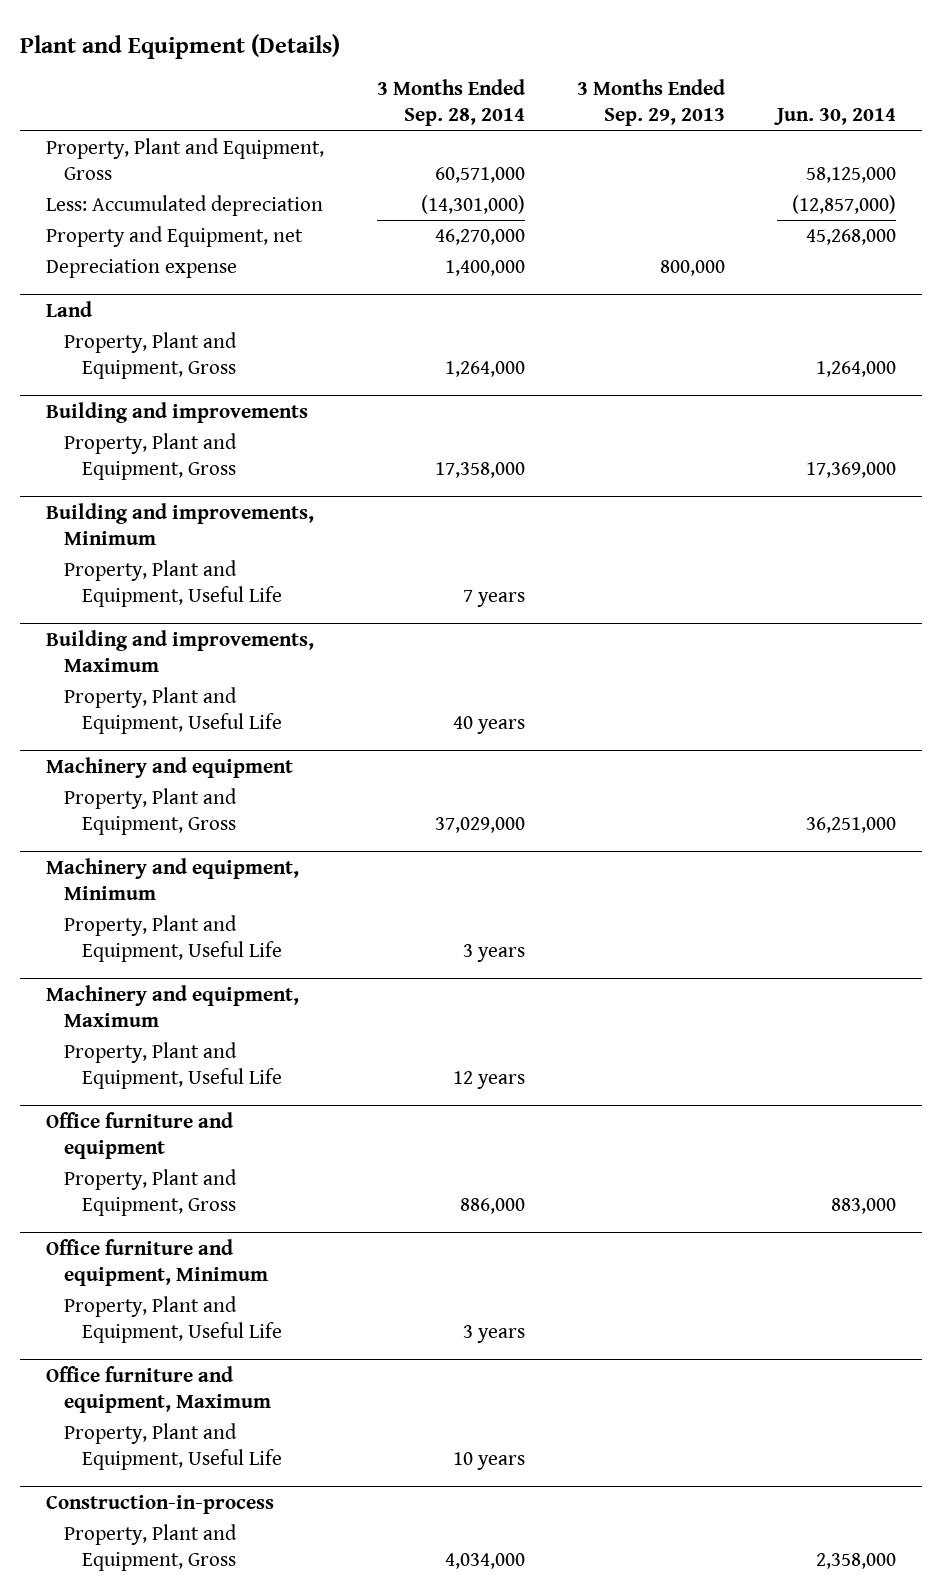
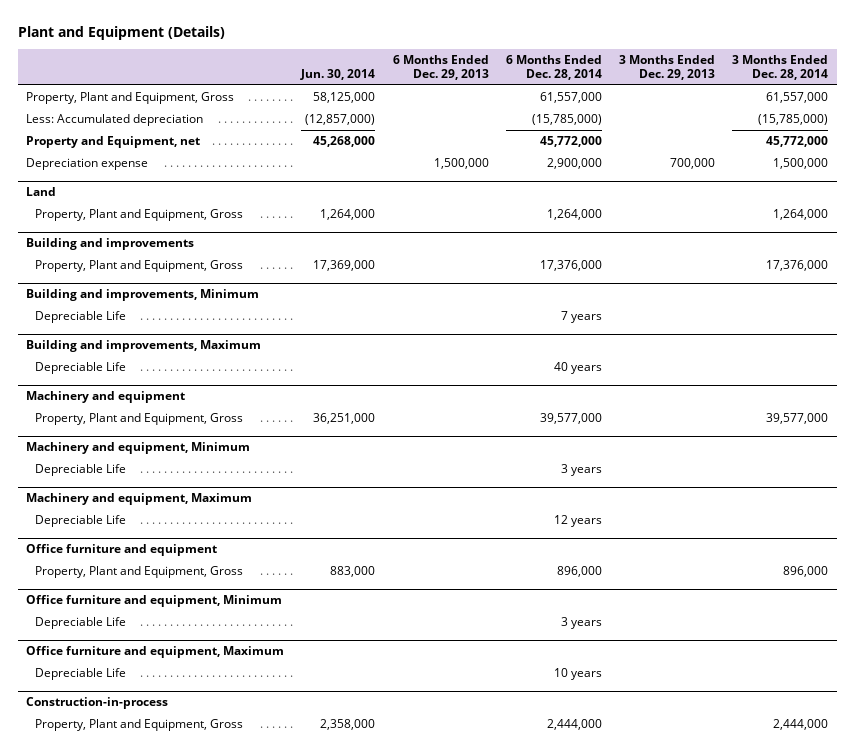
- | 3 Months Ended Sep. 28, 2014 | 3 Months Ended Sep. 29, 2013 | Jun. 30, 2014
+ | Jun. 30, 2014 | 6 Months Ended Dec. 29, 2013 | 6 Months Ended Dec. 28, 2014 | 3 Months Ended Dec. 29, 2013 | 3 Months Ended Dec. 28, 2014
@ Building and improvements, Minimum
- Property, Plant and Equipment, Useful Life | 7 years | |
+ Depreciable Life | | | 7 years | |
@ Building and improvements, Maximum
- Property, Plant and Equipment, Useful Life | 40 years | |
+ Depreciable Life | | | 40 years | |
@ Machinery and equipment, Minimum
- Property, Plant and Equipment, Useful Life | 3 years | |
+ Depreciable Life | | | 3 years | |
@ Machinery and equipment, Maximum
- Property, Plant and Equipment, Useful Life | 12 years | |
+ Depreciable Life | | | 12 years | |
@ Office furniture and equipment, Minimum
- Property, Plant and Equipment, Useful Life | 3 years | |
+ Depreciable Life | | | 3 years | |
@ Office furniture and equipment, Maximum
- Property, Plant and Equipment, Useful Life | 10 years | |
+ Depreciable Life | | | 10 years | |

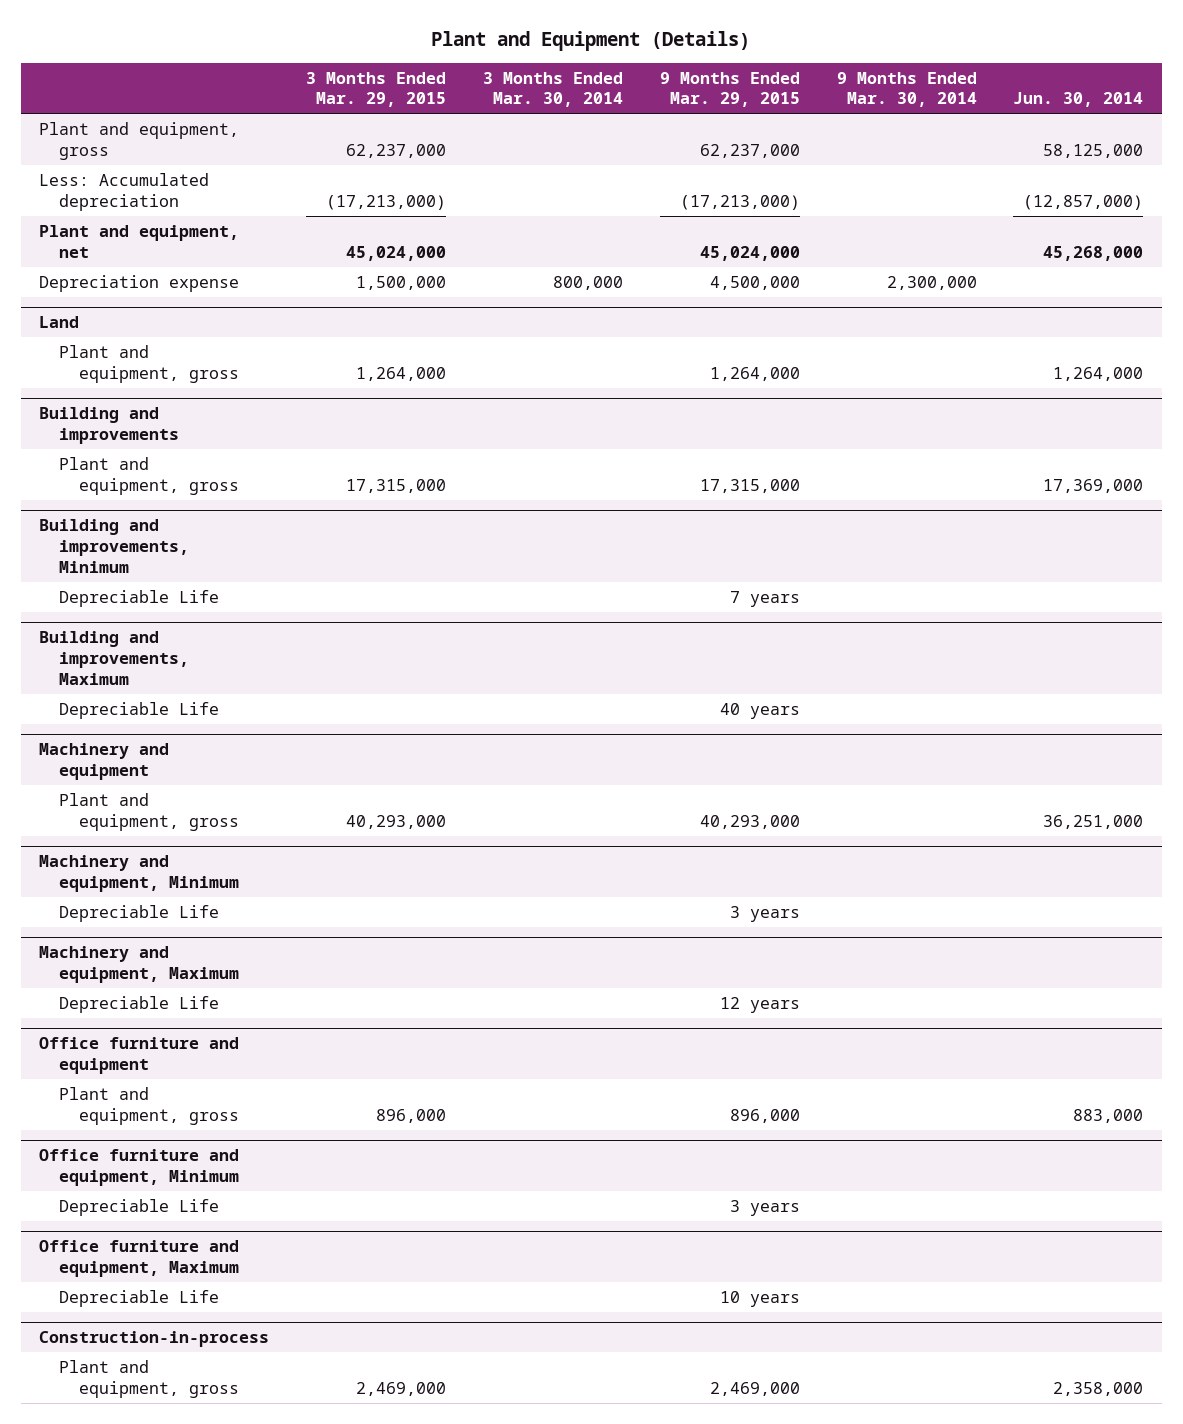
- | Jun. 30, 2014 | 6 Months Ended Dec. 29, 2013 | 6 Months Ended Dec. 28, 2014 | 3 Months Ended Dec. 29, 2013 | 3 Months Ended Dec. 28, 2014
+ | 3 Months Ended Mar. 29, 2015 | 3 Months Ended Mar. 30, 2014 | 9 Months Ended Mar. 29, 2015 | 9 Months Ended Mar. 30, 2014 | Jun. 30, 2014
- Property, Plant and Equipment, Gross | 58,125,000 | | 61,557,000 | | 61,557,000
+ Plant and equipment, gross | 62,237,000 | | 62,237,000 | | 58,125,000
- Property and Equipment, net | 45,268,000 | | 45,772,000 | | 45,772,000
+ Plant and equipment, net | 45,024,000 | | 45,024,000 | | 45,268,000
@ Land
- Property, Plant and Equipment, Gross | 1,264,000 | | 1,264,000 | | 1,264,000
+ Plant and equipment, gross | 1,264,000 | | 1,264,000 | | 1,264,000
@ Building and improvements
- Property, Plant and Equipment, Gross | 17,369,000 | | 17,376,000 | | 17,376,000
+ Plant and equipment, gross | 17,315,000 | | 17,315,000 | | 17,369,000
@ Machinery and equipment
- Property, Plant and Equipment, Gross | 36,251,000 | | 39,577,000 | | 39,577,000
+ Plant and equipment, gross | 40,293,000 | | 40,293,000 | | 36,251,000
@ Office furniture and equipment
- Property, Plant and Equipment, Gross | 883,000 | | 896,000 | | 896,000
+ Plant and equipment, gross | 896,000 | | 896,000 | | 883,000
@ Construction-in-process
- Property, Plant and Equipment, Gross | 2,358,000 | | 2,444,000 | | 2,444,000
+ Plant and equipment, gross | 2,469,000 | | 2,469,000 | | 2,358,000

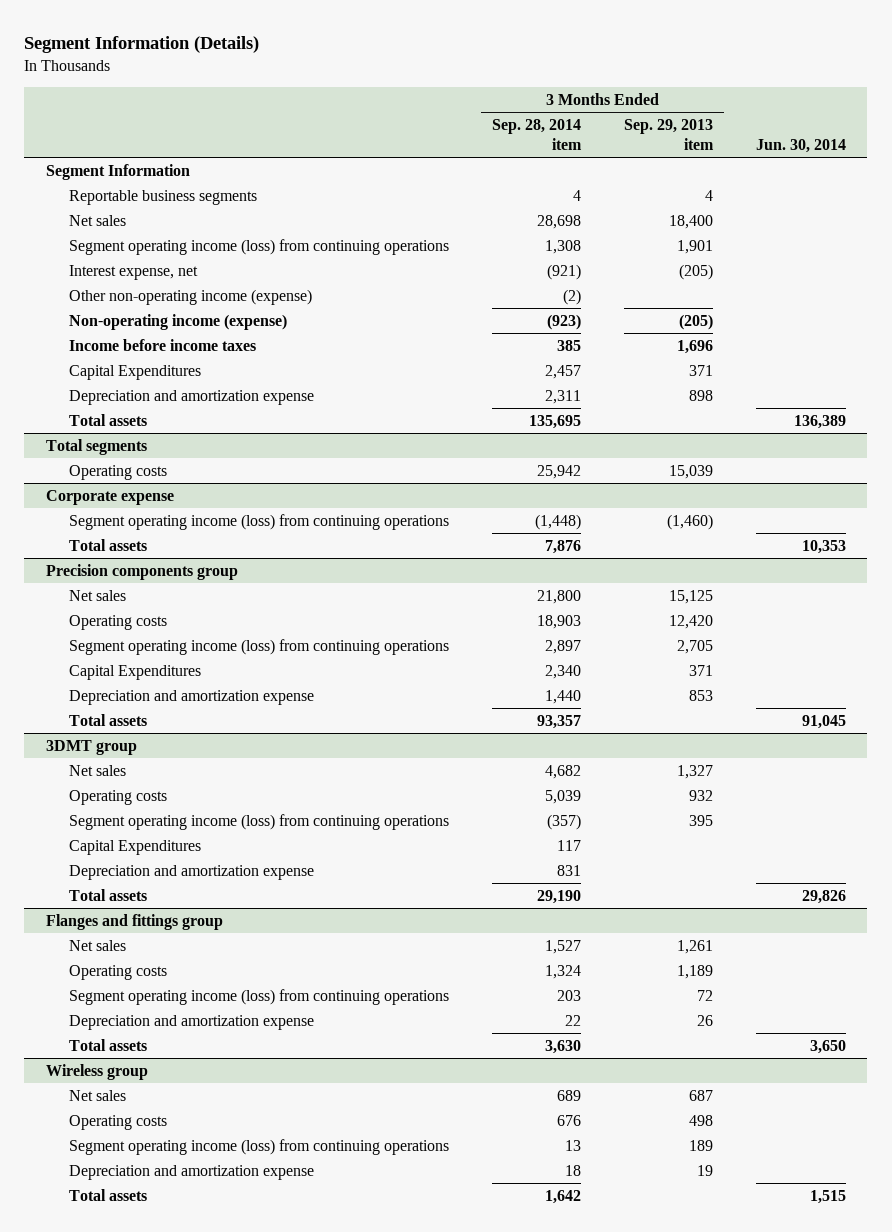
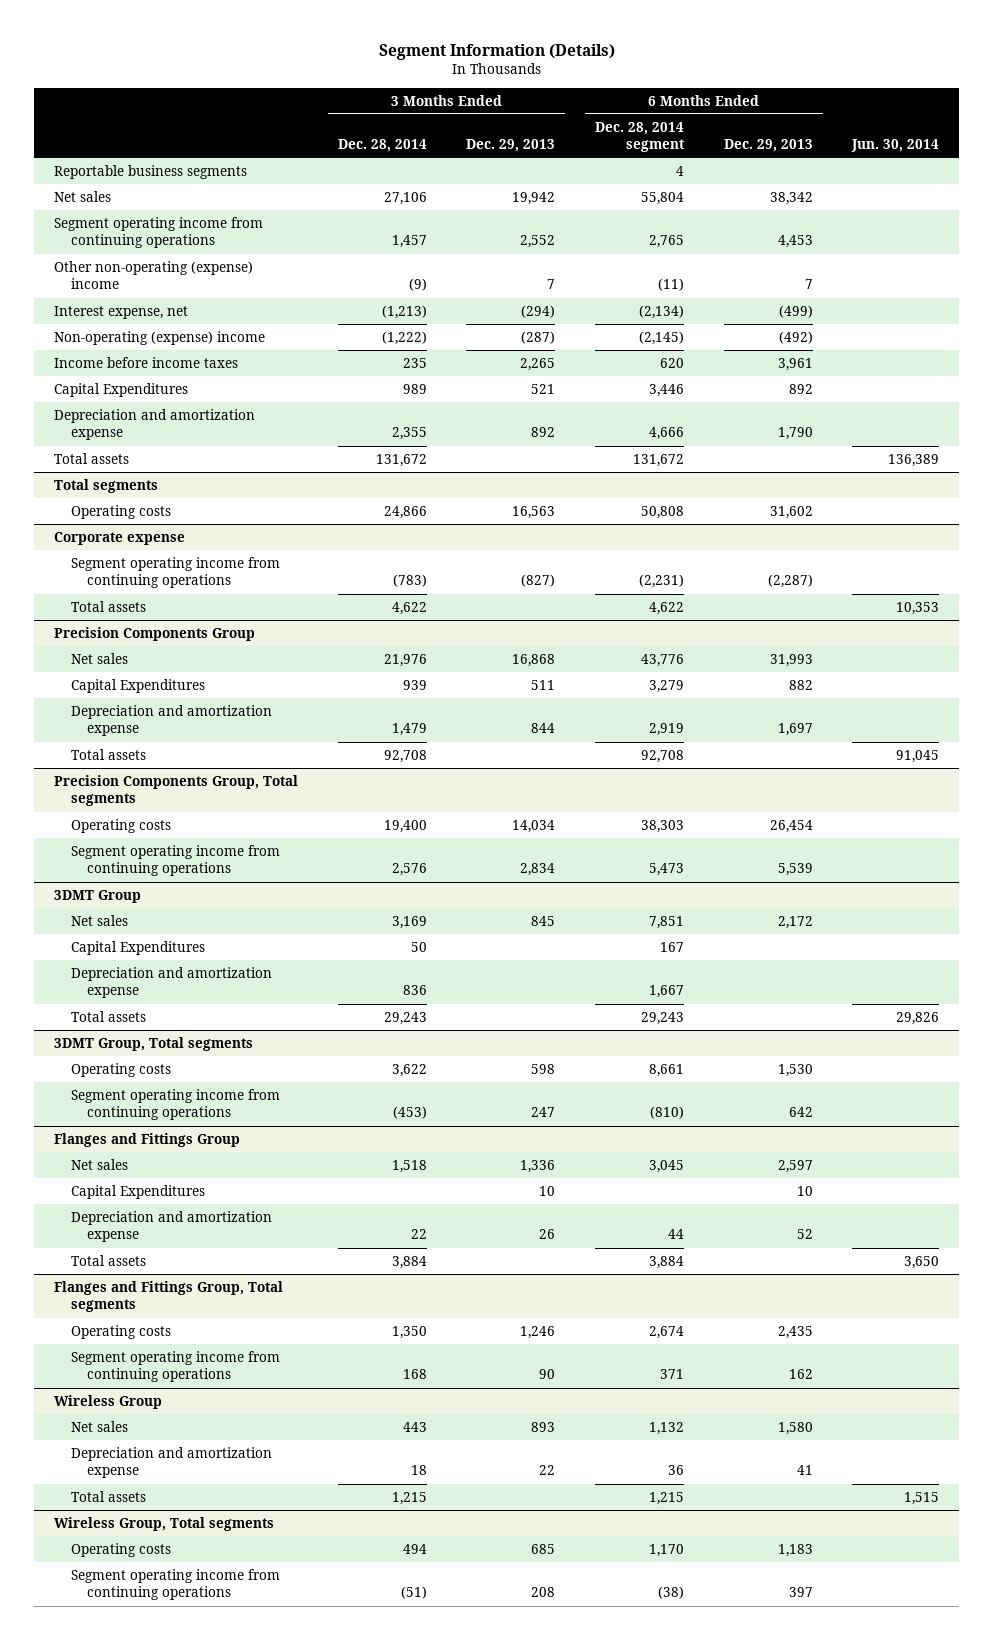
- | 3 Months Ended Sep. 28, 2014 item | 3 Months Ended Sep. 29, 2013 item | Jun. 30, 2014
+ | 3 Months Ended Dec. 28, 2014 | 3 Months Ended Dec. 29, 2013 | 6 Months Ended Dec. 28, 2014 segment | 6 Months Ended Dec. 29, 2013 | Jun. 30, 2014
- Segment Information
- Segment operating income (loss) from continuing operations | 1,308 | 1,901 |
+ Segment operating income from continuing operations | 1,457 | 2,552 | 2,765 | 4,453 |
+ Other non-operating (expense) income | (9) | 7 | (11) | 7 |
- Other non-operating income (expense) | (2) | |
- Non-operating income (expense) | (923) | (205) |
+ Non-operating (expense) income | (1,222) | (287) | (2,145) | (492) |
@ Corporate expense
- Segment operating income (loss) from continuing operations | (1,448) | (1,460) |
+ Segment operating income from continuing operations | (783) | (827) | (2,231) | (2,287) |
- Precision components group
+ Precision Components Group
- Operating costs | 18,903 | 12,420 |
- Segment operating income (loss) from continuing operations | 2,897 | 2,705 |
- 3DMT group
+ Precision Components Group, Total segments
+ Operating costs | 19,400 | 14,034 | 38,303 | 26,454 |
+ Segment operating income from continuing operations | 2,576 | 2,834 | 5,473 | 5,539 |
+ 3DMT Group
- Operating costs | 5,039 | 932 |
- Segment operating income (loss) from continuing operations | (357) | 395 |
- Flanges and fittings group
+ 3DMT Group, Total segments
+ Operating costs | 3,622 | 598 | 8,661 | 1,530 |
+ Segment operating income from continuing operations | (453) | 247 | (810) | 642 |
+ Flanges and Fittings Group
- Operating costs | 1,324 | 1,189 |
- Segment operating income (loss) from continuing operations | 203 | 72 |
+ Capital Expenditures | | 10 | | 10 |
- Wireless group
+ Flanges and Fittings Group, Total segments
+ Operating costs | 1,350 | 1,246 | 2,674 | 2,435 |
+ Segment operating income from continuing operations | 168 | 90 | 371 | 162 |
+ Wireless Group
- Operating costs | 676 | 498 |
- Segment operating income (loss) from continuing operations | 13 | 189 |
+ Wireless Group, Total segments
+ Operating costs | 494 | 685 | 1,170 | 1,183 |
+ Segment operating income from continuing operations | (51) | 208 | (38) | 397 |

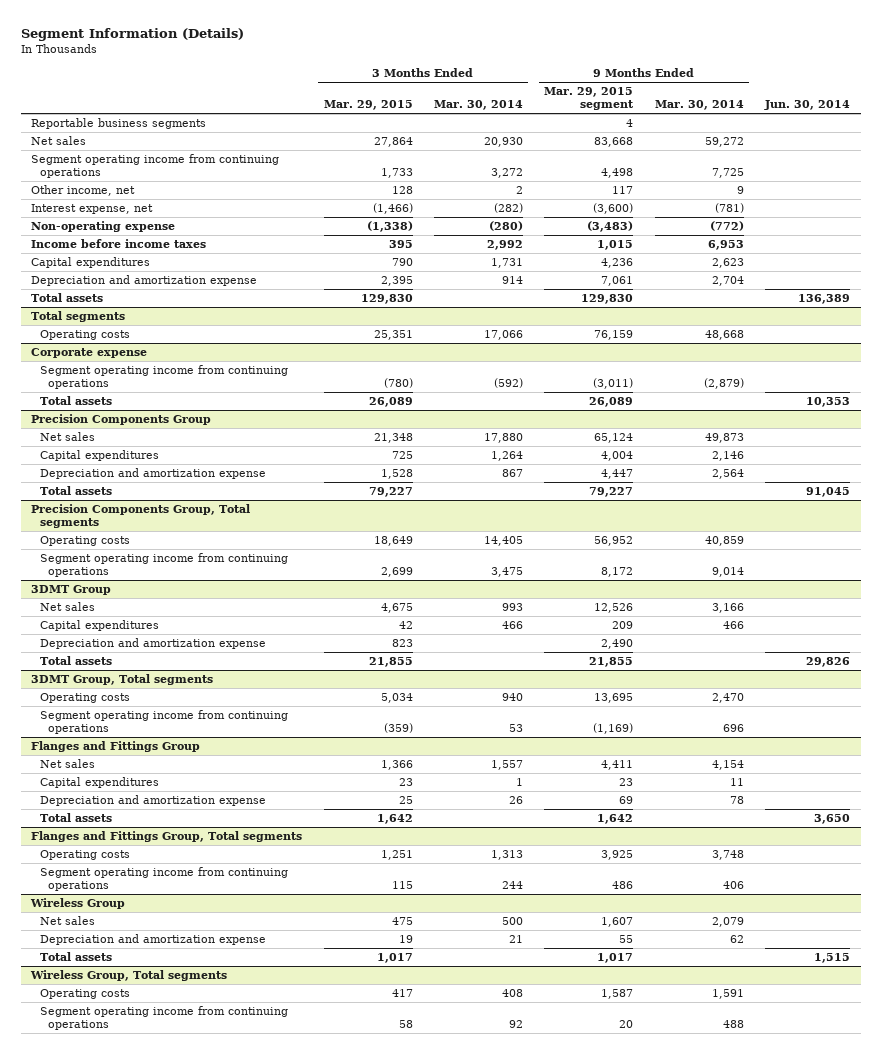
- | 3 Months Ended Dec. 28, 2014 | 3 Months Ended Dec. 29, 2013 | 6 Months Ended Dec. 28, 2014 segment | 6 Months Ended Dec. 29, 2013 | Jun. 30, 2014
+ | 3 Months Ended Mar. 29, 2015 | 3 Months Ended Mar. 30, 2014 | 9 Months Ended Mar. 29, 2015 segment | 9 Months Ended Mar. 30, 2014 | Jun. 30, 2014
- Other non-operating (expense) income | (9) | 7 | (11) | 7 |
+ Other income, net | 128 | 2 | 117 | 9 |
- Non-operating (expense) income | (1,222) | (287) | (2,145) | (492) |
+ Non-operating expense | (1,338) | (280) | (3,483) | (772) |
- Capital Expenditures | 989 | 521 | 3,446 | 892 |
+ Capital expenditures | 790 | 1,731 | 4,236 | 2,623 |
@ Precision Components Group
- Capital Expenditures | 939 | 511 | 3,279 | 882 |
+ Capital expenditures | 725 | 1,264 | 4,004 | 2,146 |
@ 3DMT Group
- Capital Expenditures | 50 | | 167 | |
+ Capital expenditures | 42 | 466 | 209 | 466 |
@ Flanges and Fittings Group
- Capital Expenditures | | 10 | | 10 |
+ Capital expenditures | 23 | 1 | 23 | 11 |

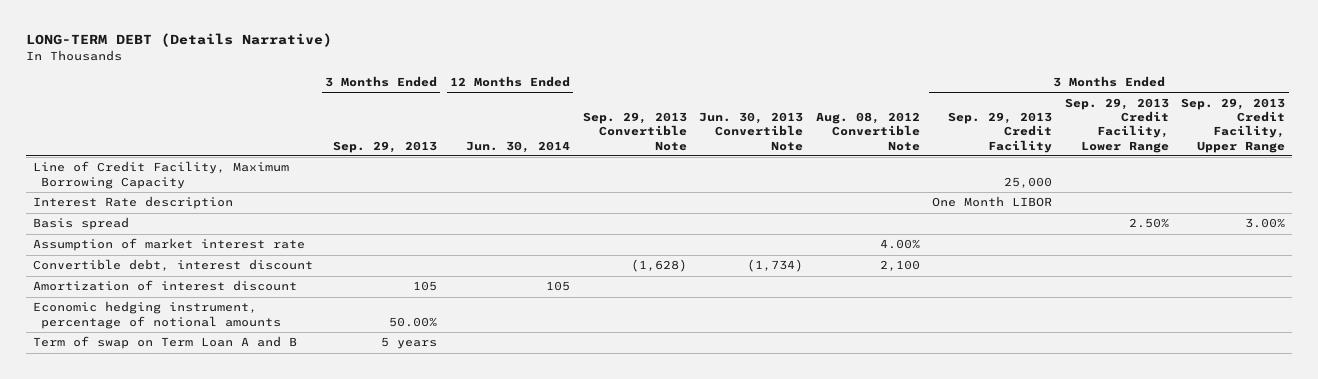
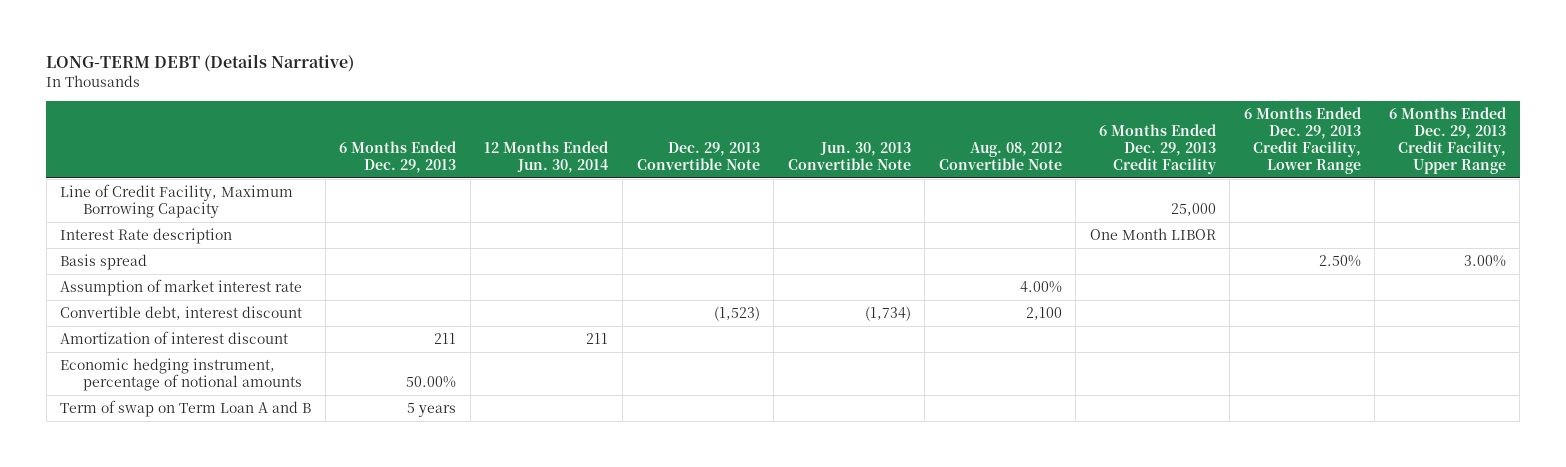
- | 3 Months Ended Sep. 29, 2013 | 12 Months Ended Jun. 30, 2014 | Sep. 29, 2013 Convertible Note | Jun. 30, 2013 Convertible Note | Aug. 08, 2012 Convertible Note | 3 Months Ended Sep. 29, 2013 Credit Facility | 3 Months Ended Sep. 29, 2013 Credit Facility, Lower Range | 3 Months Ended Sep. 29, 2013 Credit Facility, Upper Range
+ | 6 Months Ended Dec. 29, 2013 | 12 Months Ended Jun. 30, 2014 | Dec. 29, 2013 Convertible Note | Jun. 30, 2013 Convertible Note | Aug. 08, 2012 Convertible Note | 6 Months Ended Dec. 29, 2013 Credit Facility | 6 Months Ended Dec. 29, 2013 Credit Facility, Lower Range | 6 Months Ended Dec. 29, 2013 Credit Facility, Upper Range
- Amortization of interest discount | 105 | 105 | | | | | |
+ Amortization of interest discount | 211 | 211 | | | | | |

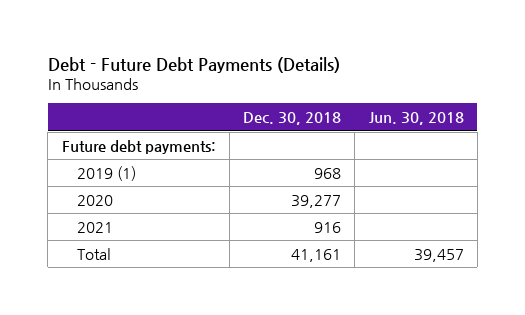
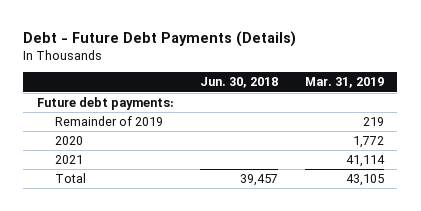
- | Dec. 30, 2018 | Jun. 30, 2018
+ | Jun. 30, 2018 | Mar. 31, 2019
- 2019 (1) | 968 |
+ Remainder of 2019 | | 219

